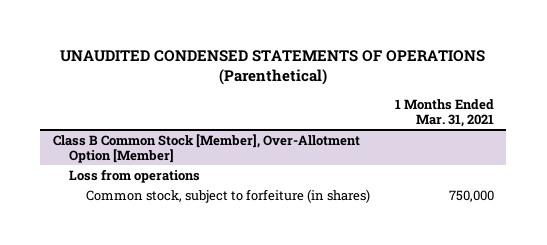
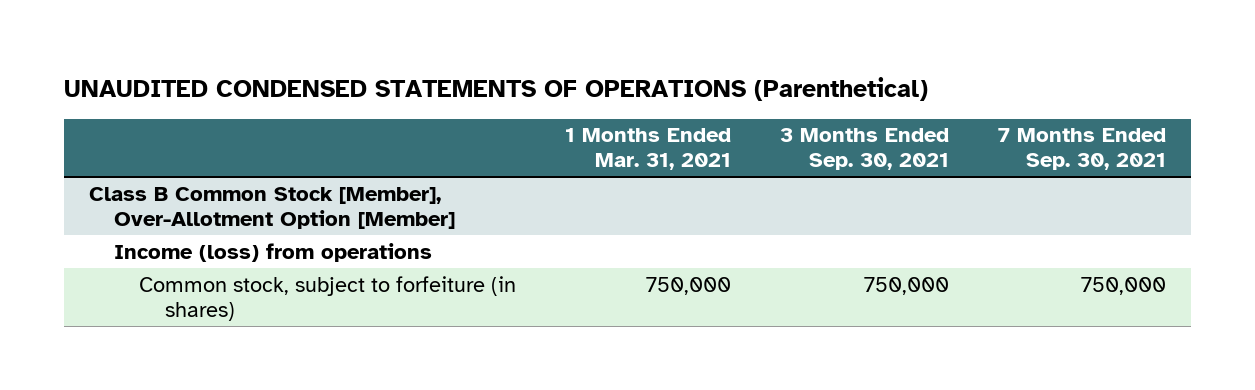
- | 1 Months Ended Mar. 31, 2021
+ | 1 Months Ended Mar. 31, 2021 | 3 Months Ended Sep. 30, 2021 | 7 Months Ended Sep. 30, 2021
@ Class B Common Stock [Member], Over-Allotment Option [Member]
- Loss from operations
+ Income (loss) from operations

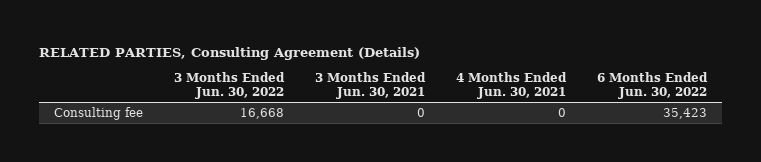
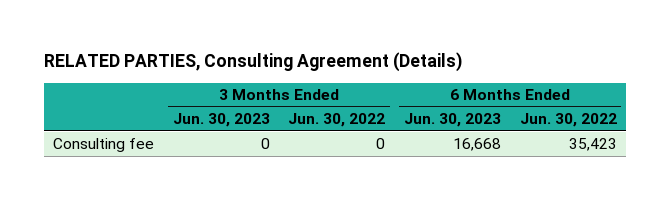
- | 3 Months Ended Jun. 30, 2022 | 3 Months Ended Jun. 30, 2021 | 4 Months Ended Jun. 30, 2021 | 6 Months Ended Jun. 30, 2022
+ | 3 Months Ended Jun. 30, 2023 | 3 Months Ended Jun. 30, 2022 | 6 Months Ended Jun. 30, 2023 | 6 Months Ended Jun. 30, 2022
- Consulting fee | 16,668 | 0 | 0 | 35,423
+ Consulting fee | 0 | 0 | 16,668 | 35,423

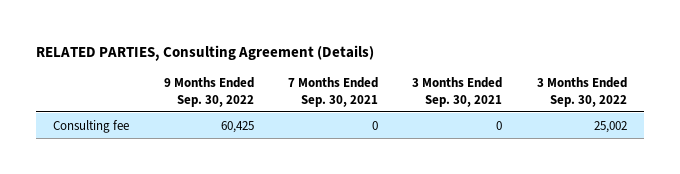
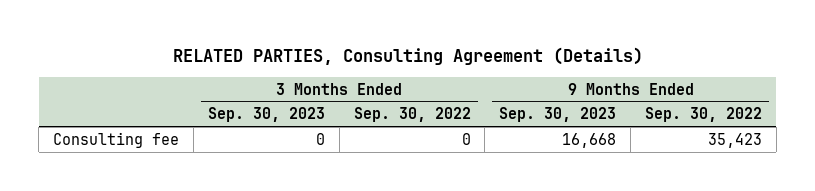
- | 9 Months Ended Sep. 30, 2022 | 7 Months Ended Sep. 30, 2021 | 3 Months Ended Sep. 30, 2021 | 3 Months Ended Sep. 30, 2022
+ | 3 Months Ended Sep. 30, 2023 | 3 Months Ended Sep. 30, 2022 | 9 Months Ended Sep. 30, 2023 | 9 Months Ended Sep. 30, 2022
- Consulting fee | 60,425 | 0 | 0 | 25,002
+ Consulting fee | 0 | 0 | 16,668 | 35,423

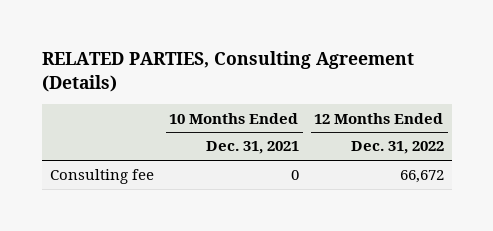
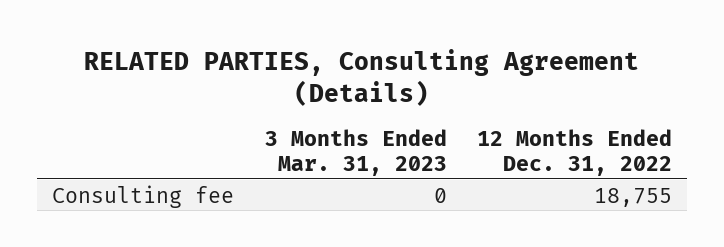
- | 10 Months Ended Dec. 31, 2021 | 12 Months Ended Dec. 31, 2022
+ | 3 Months Ended Mar. 31, 2023 | 12 Months Ended Dec. 31, 2022
- Consulting fee | 0 | 66,672
+ Consulting fee | 0 | 18,755

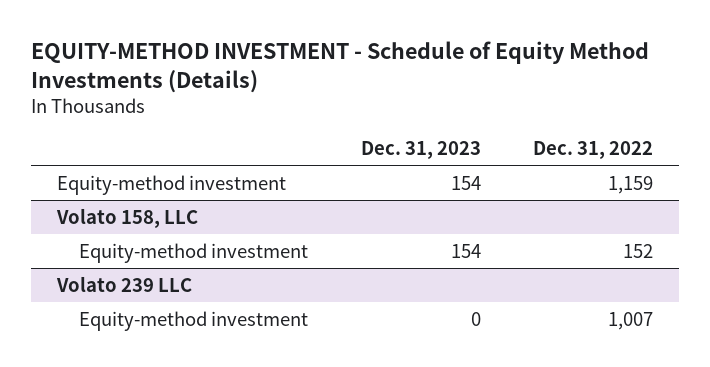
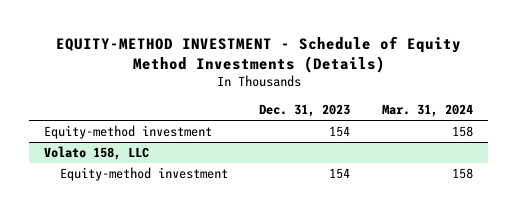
- | Dec. 31, 2023 | Dec. 31, 2022
+ | Dec. 31, 2023 | Mar. 31, 2024
- Volato 239 LLC
- Equity-method investment | 0 | 1,007

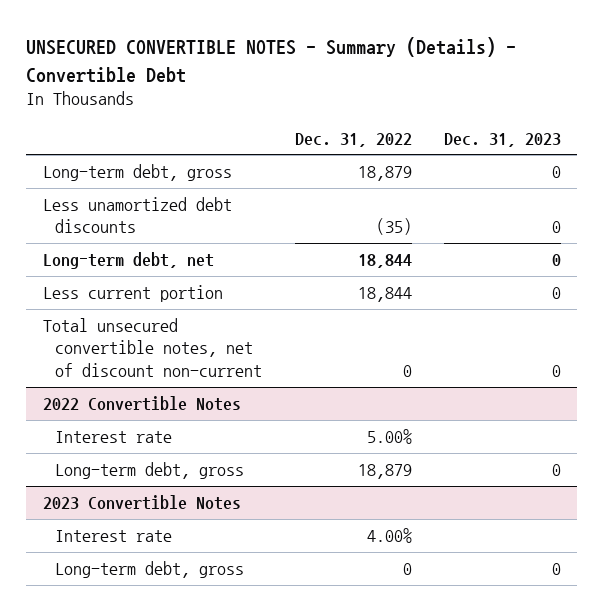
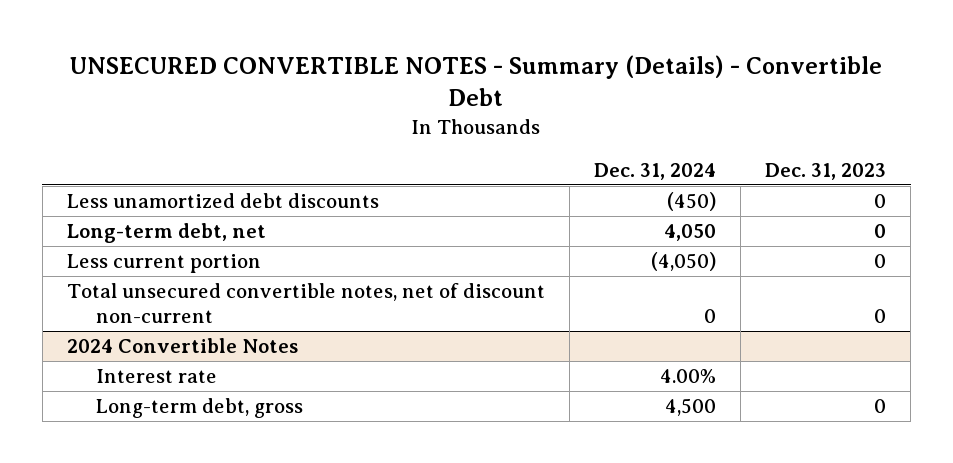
- | Dec. 31, 2022 | Dec. 31, 2023
+ | Dec. 31, 2024 | Dec. 31, 2023
- Long-term debt, gross | 18,879 | 0
- 2022 Convertible Notes
- Interest rate | 5.00% |
- Long-term debt, gross | 18,879 | 0
- 2023 Convertible Notes
+ 2024 Convertible Notes

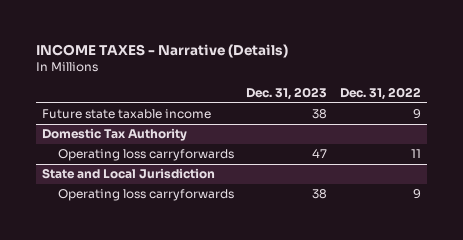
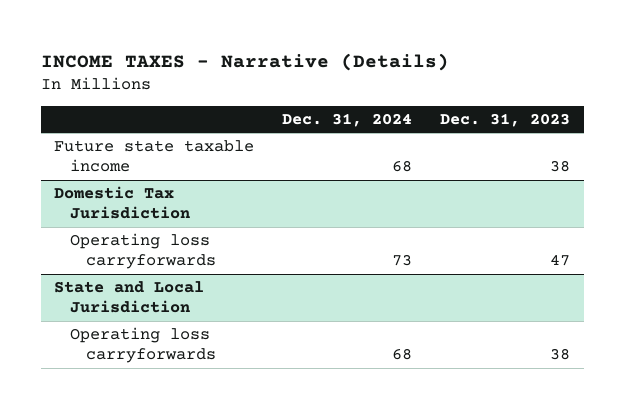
- | Dec. 31, 2023 | Dec. 31, 2022
+ | Dec. 31, 2024 | Dec. 31, 2023
- Domestic Tax Authority
+ Domestic Tax Jurisdiction

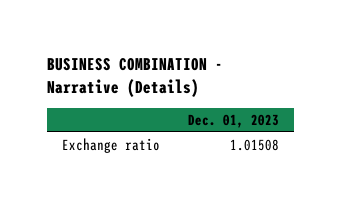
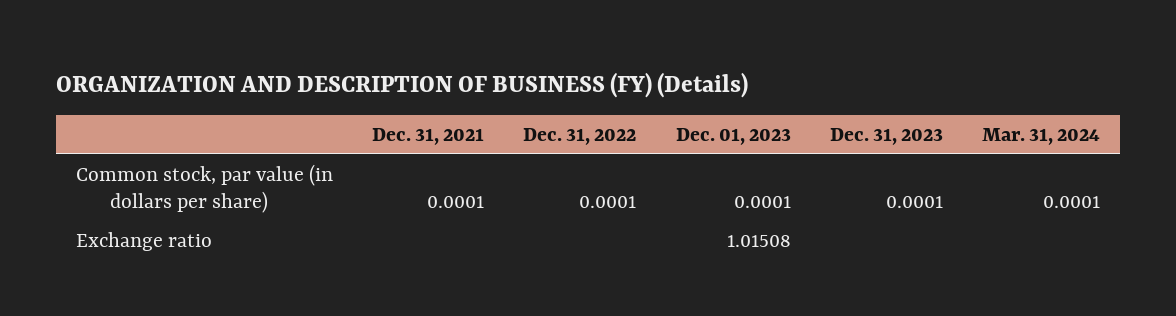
- BUSINESS COMBINATION - Narrative (Details)
+ ORGANIZATION AND DESCRIPTION OF BUSINESS (FY) (Details)
- | Dec. 01, 2023
+ | Dec. 31, 2021 | Dec. 31, 2022 | Dec. 01, 2023 | Dec. 31, 2023 | Mar. 31, 2024
+ Common stock, par value (in dollars per share) | 0.0001 | 0.0001 | 0.0001 | 0.0001 | 0.0001

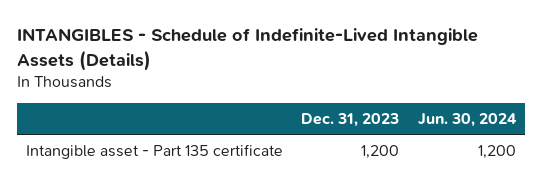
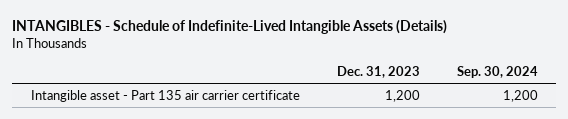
- | Dec. 31, 2023 | Jun. 30, 2024
+ | Dec. 31, 2023 | Sep. 30, 2024
- Intangible asset - Part 135 certificate | 1,200 | 1,200
+ Intangible asset - Part 135 air carrier certificate | 1,200 | 1,200

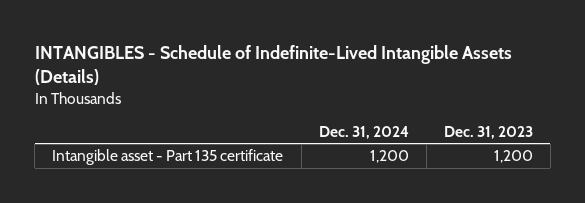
- | Dec. 31, 2023 | Sep. 30, 2024
+ | Dec. 31, 2024 | Dec. 31, 2023
- Intangible asset - Part 135 air carrier certificate | 1,200 | 1,200
+ Intangible asset - Part 135 certificate | 1,200 | 1,200

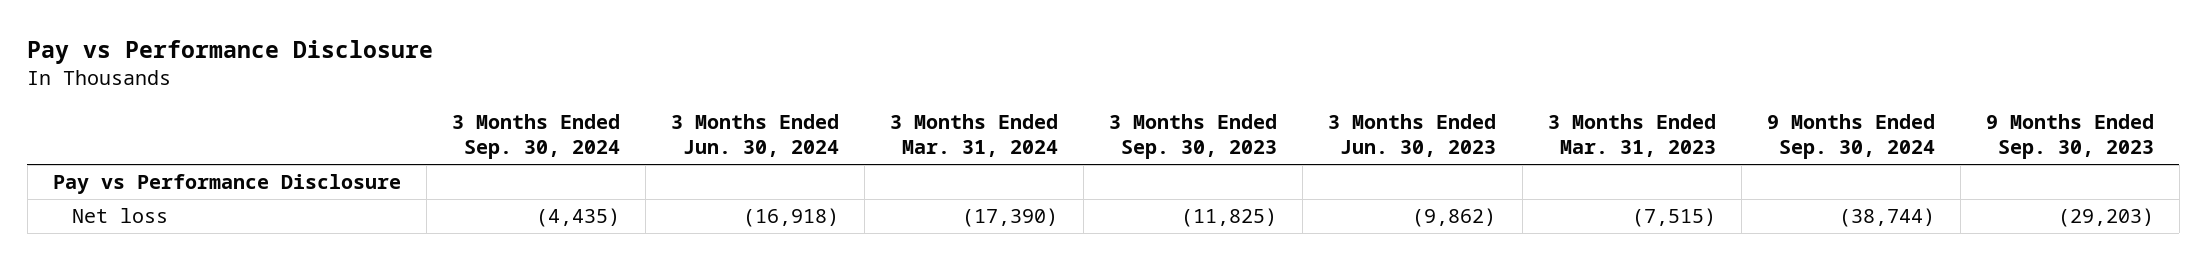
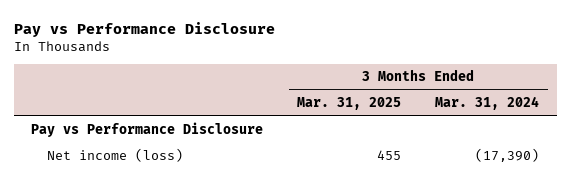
- | 3 Months Ended Sep. 30, 2024 | 3 Months Ended Jun. 30, 2024 | 3 Months Ended Mar. 31, 2024 | 3 Months Ended Sep. 30, 2023 | 3 Months Ended Jun. 30, 2023 | 3 Months Ended Mar. 31, 2023 | 9 Months Ended Sep. 30, 2024 | 9 Months Ended Sep. 30, 2023
+ | 3 Months Ended Mar. 31, 2025 | 3 Months Ended Mar. 31, 2024
- Net loss | (4,435) | (16,918) | (17,390) | (11,825) | (9,862) | (7,515) | (38,744) | (29,203)
+ Net income (loss) | 455 | (17,390)

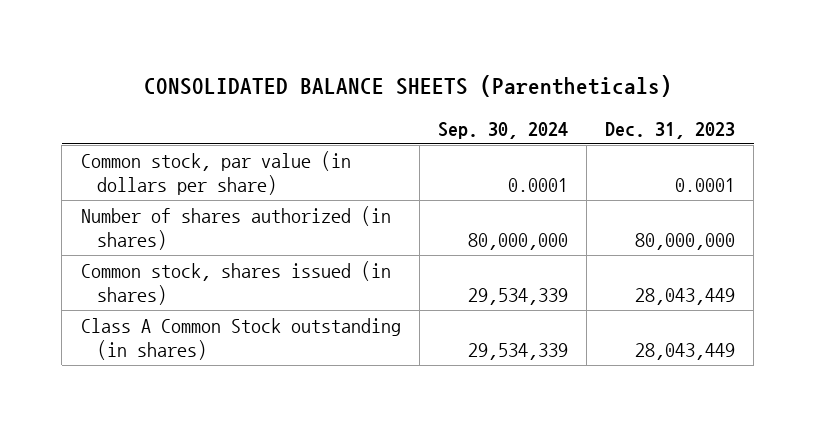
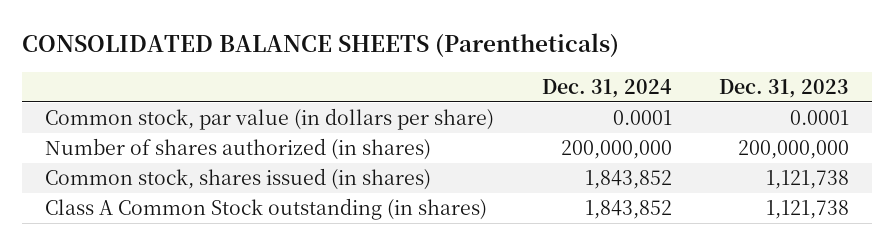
- | Sep. 30, 2024 | Dec. 31, 2023
+ | Dec. 31, 2024 | Dec. 31, 2023
- Number of shares authorized (in shares) | 80,000,000 | 80,000,000
- Common stock, shares issued (in shares) | 29,534,339 | 28,043,449
- Class A Common Stock outstanding (in shares) | 29,534,339 | 28,043,449
+ Number of shares authorized (in shares) | 200,000,000 | 200,000,000
+ Common stock, shares issued (in shares) | 1,843,852 | 1,121,738
+ Class A Common Stock outstanding (in shares) | 1,843,852 | 1,121,738

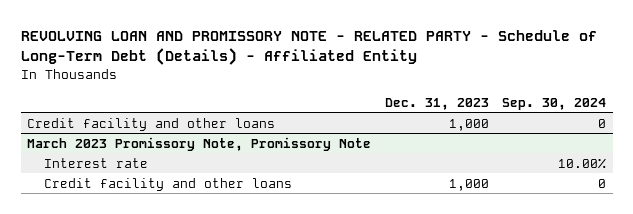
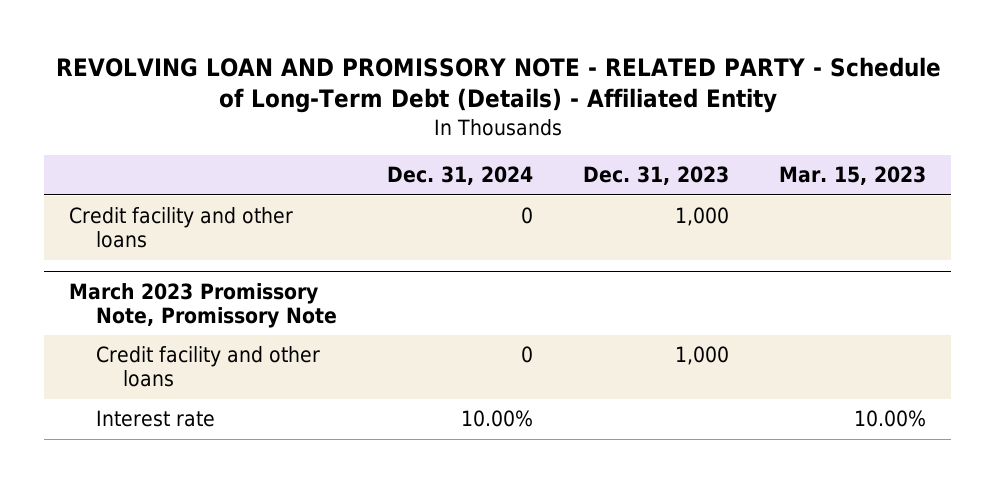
- | Dec. 31, 2023 | Sep. 30, 2024
+ | Dec. 31, 2024 | Dec. 31, 2023 | Mar. 15, 2023
@ March 2023 Promissory Note, Promissory Note
moved down: Interest rate | 10.00% | | 10.00%

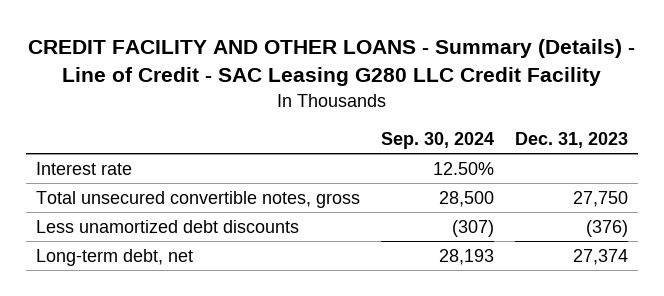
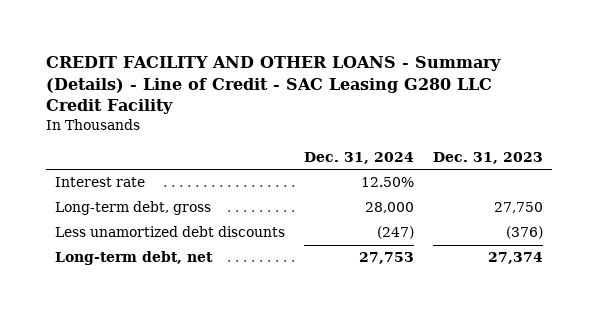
- | Sep. 30, 2024 | Dec. 31, 2023
+ | Dec. 31, 2024 | Dec. 31, 2023
- Total unsecured convertible notes, gross | 28,500 | 27,750
+ Long-term debt, gross | 28,000 | 27,750

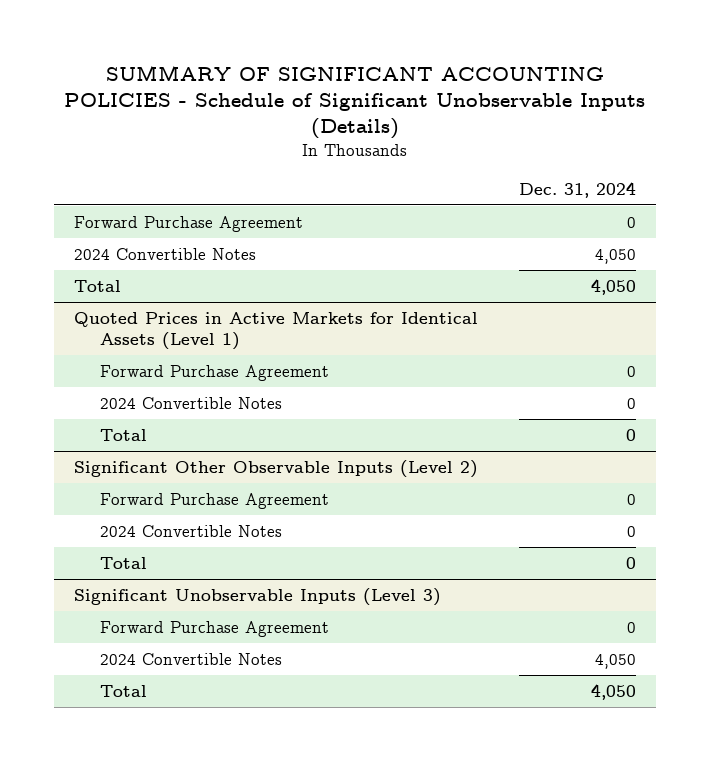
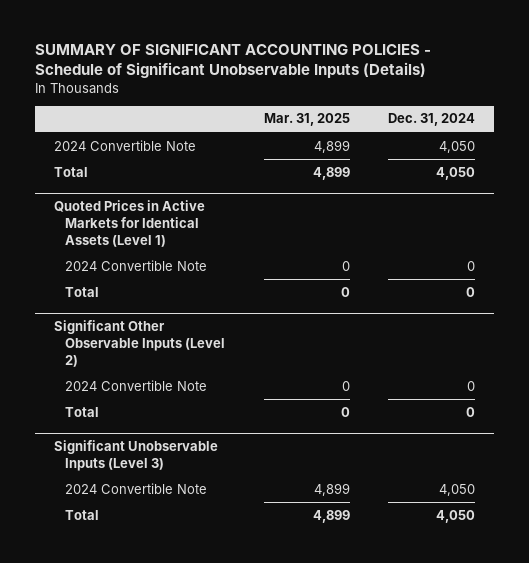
- | Dec. 31, 2024
+ | Mar. 31, 2025 | Dec. 31, 2024
- Forward Purchase Agreement | 0
- 2024 Convertible Notes | 4,050
+ 2024 Convertible Note | 4,899 | 4,050
@ Quoted Prices in Active Markets for Identical Assets (Level 1)
- Forward Purchase Agreement | 0
- 2024 Convertible Notes | 0
+ 2024 Convertible Note | 0 | 0
@ Significant Other Observable Inputs (Level 2)
- Forward Purchase Agreement | 0
- 2024 Convertible Notes | 0
+ 2024 Convertible Note | 0 | 0
@ Significant Unobservable Inputs (Level 3)
- Forward Purchase Agreement | 0
- 2024 Convertible Notes | 4,050
+ 2024 Convertible Note | 4,899 | 4,050

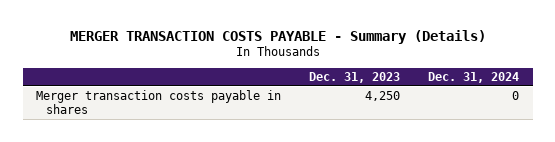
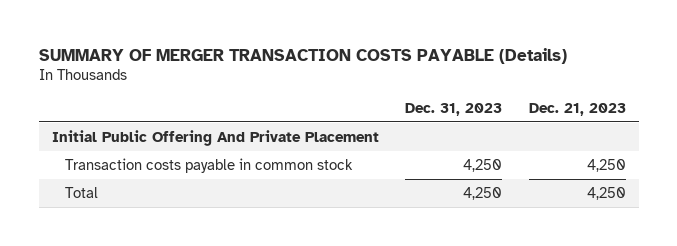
- MERGER TRANSACTION COSTS PAYABLE - Summary (Details)
+ SUMMARY OF MERGER TRANSACTION COSTS PAYABLE (Details)
- | Dec. 31, 2023 | Dec. 31, 2024
+ | Dec. 31, 2023 | Dec. 21, 2023
- Merger transaction costs payable in shares | 4,250 | 0
+ Initial Public Offering And Private Placement
+ Transaction costs payable in common stock | 4,250 | 4,250
+ Total | 4,250 | 4,250

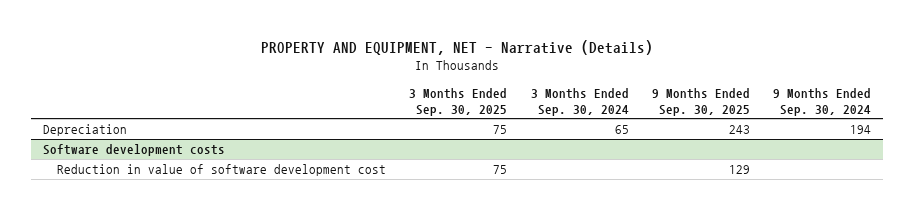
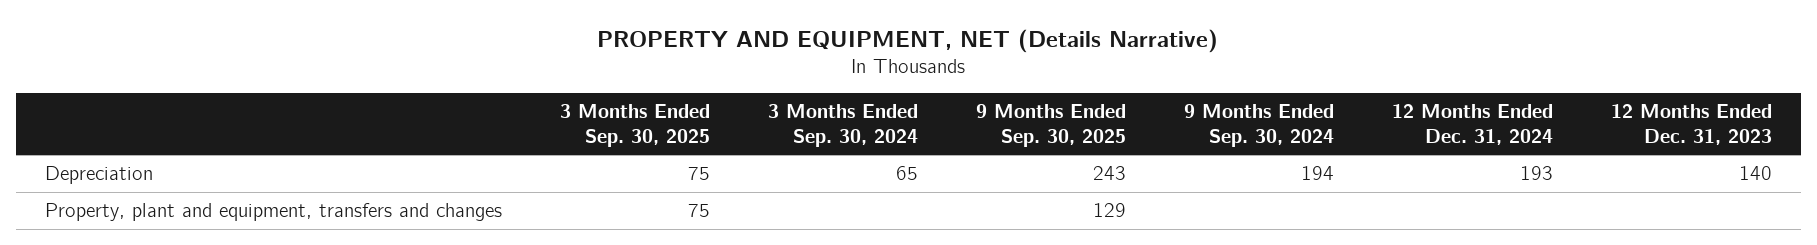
- PROPERTY AND EQUIPMENT, NET - Narrative (Details)
+ PROPERTY AND EQUIPMENT, NET (Details Narrative)
- | 3 Months Ended Sep. 30, 2025 | 3 Months Ended Sep. 30, 2024 | 9 Months Ended Sep. 30, 2025 | 9 Months Ended Sep. 30, 2024
+ | 3 Months Ended Sep. 30, 2025 | 3 Months Ended Sep. 30, 2024 | 9 Months Ended Sep. 30, 2025 | 9 Months Ended Sep. 30, 2024 | 12 Months Ended Dec. 31, 2024 | 12 Months Ended Dec. 31, 2023
- Software development costs
- Reduction in value of software development cost | 75 | | 129 |
+ Property, plant and equipment, transfers and changes | 75 | | 129 | | |

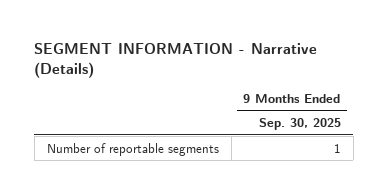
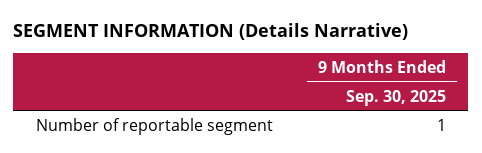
- SEGMENT INFORMATION - Narrative (Details)
+ SEGMENT INFORMATION (Details Narrative)
- Number of reportable segments | 1
+ Number of reportable segment | 1

